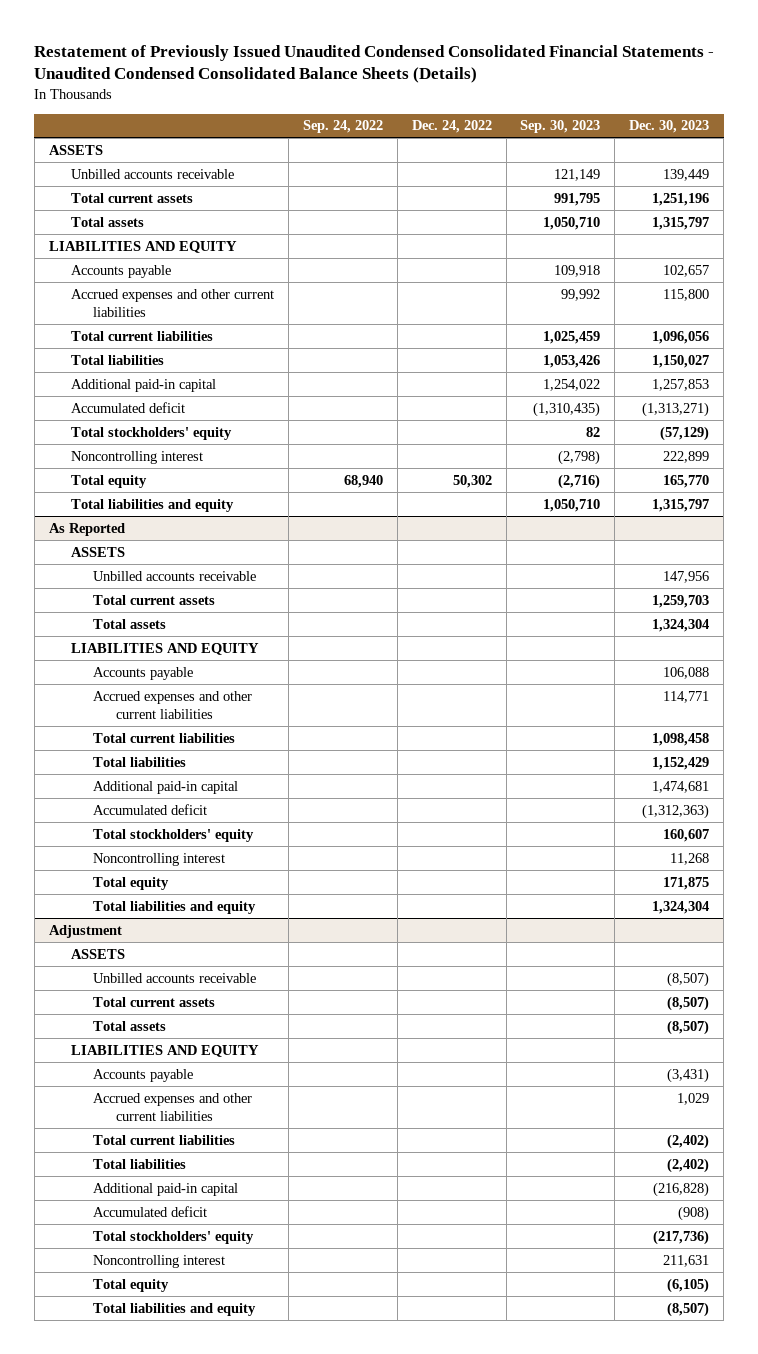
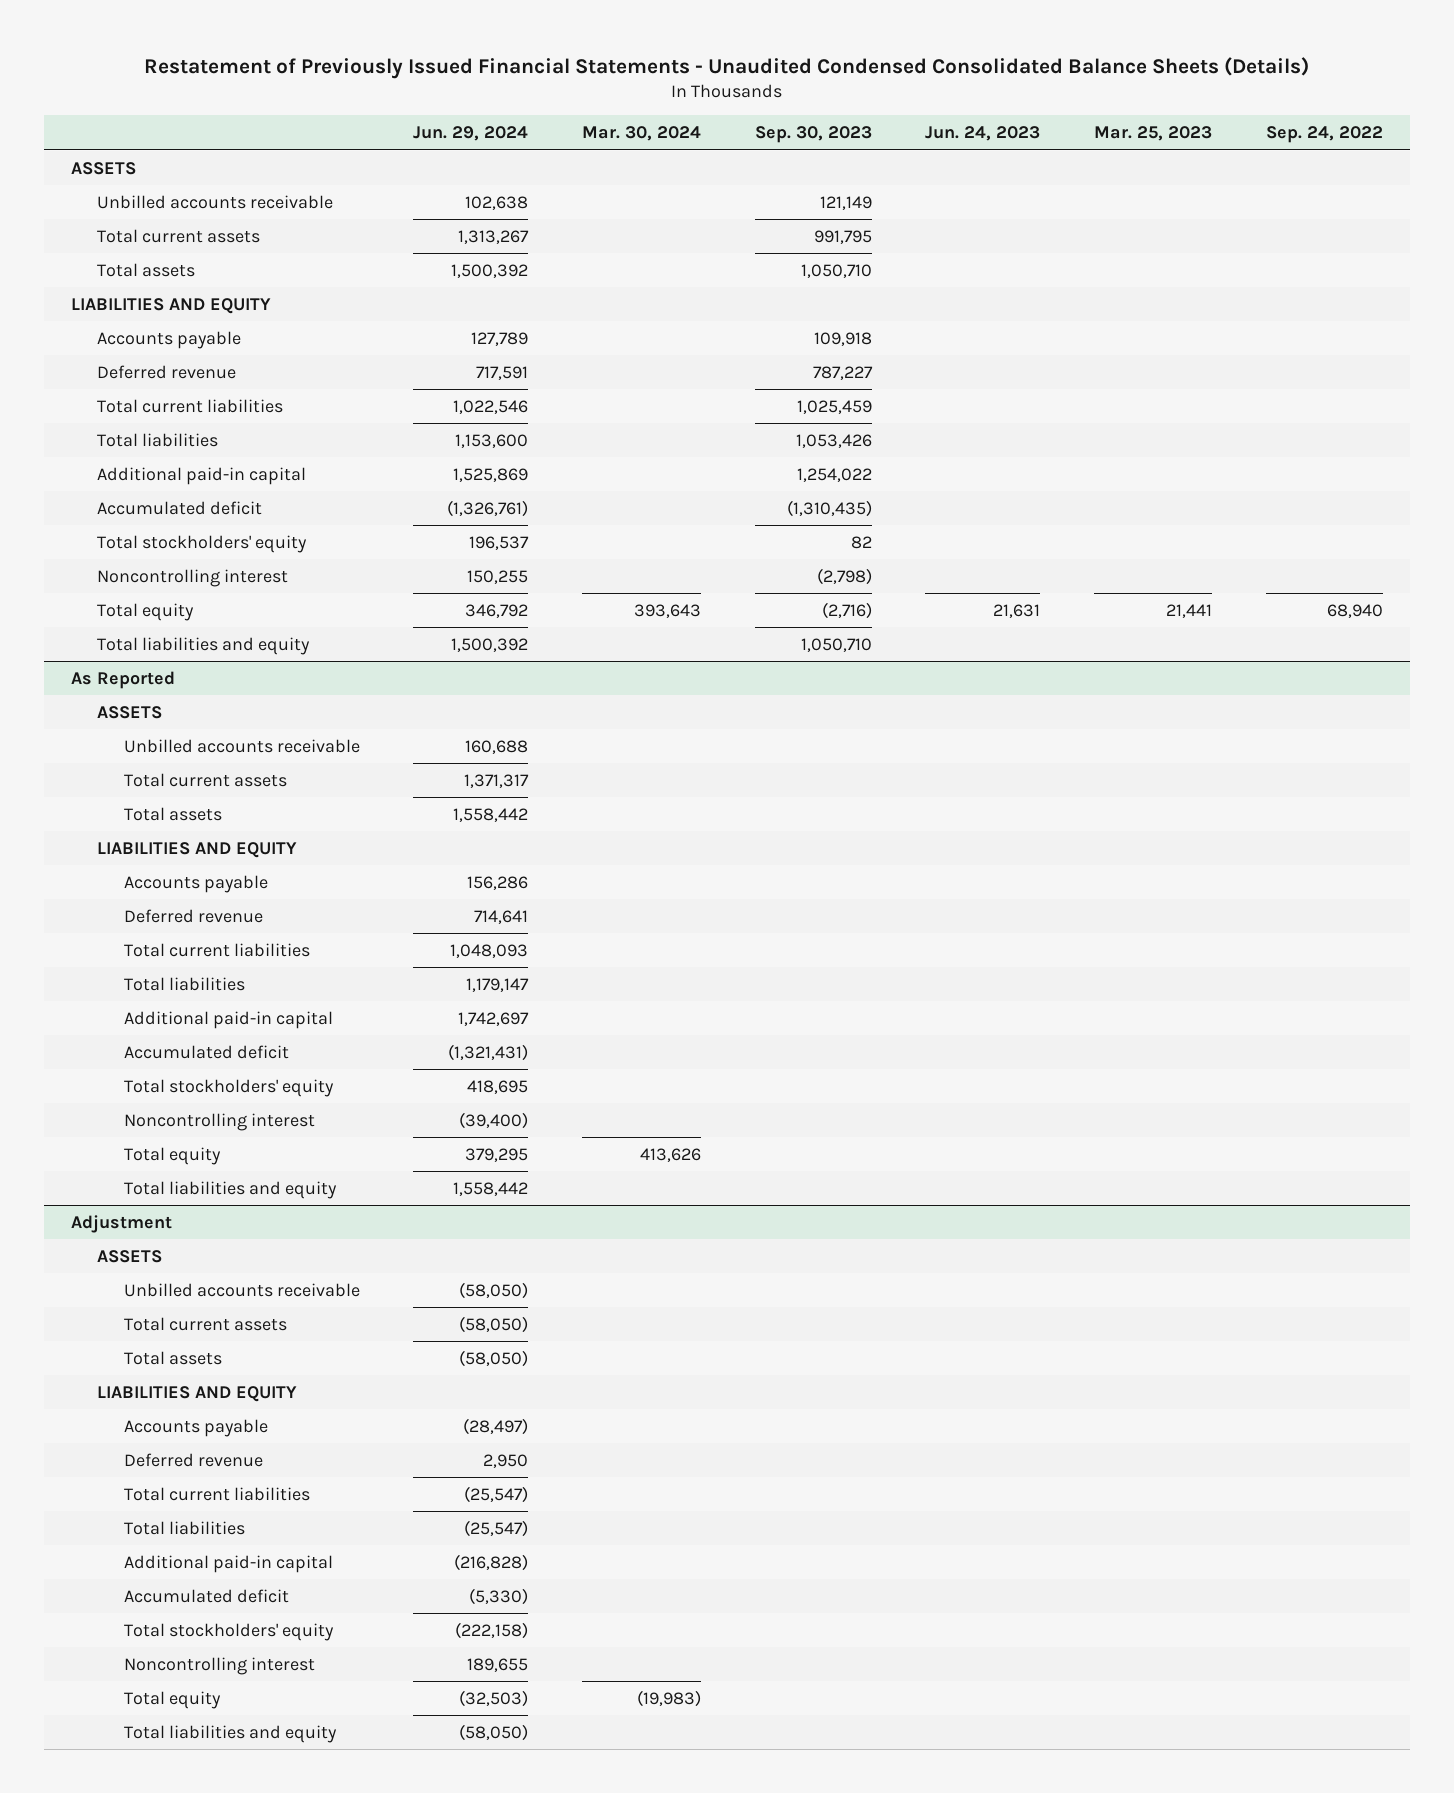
- Restatement of Previously Issued Unaudited Condensed Consolidated Financial Statements - Unaudited Condensed Consolidated Balance Sheets (Details)
+ Restatement of Previously Issued Financial Statements - Unaudited Condensed Consolidated Balance Sheets (Details)
- | Sep. 24, 2022 | Dec. 24, 2022 | Sep. 30, 2023 | Dec. 30, 2023
+ | Jun. 29, 2024 | Mar. 30, 2024 | Sep. 30, 2023 | Jun. 24, 2023 | Mar. 25, 2023 | Sep. 24, 2022
- Accrued expenses and other current liabilities | | | 99,992 | 115,800
+ Deferred revenue | 717,591 | | 787,227 | | |
@ As Reported
- Accrued expenses and other current liabilities | | | | 114,771
+ Deferred revenue | 714,641 | | | | |
@ Adjustment
- Accrued expenses and other current liabilities | | | | 1,029
+ Deferred revenue | 2,950 | | | | |

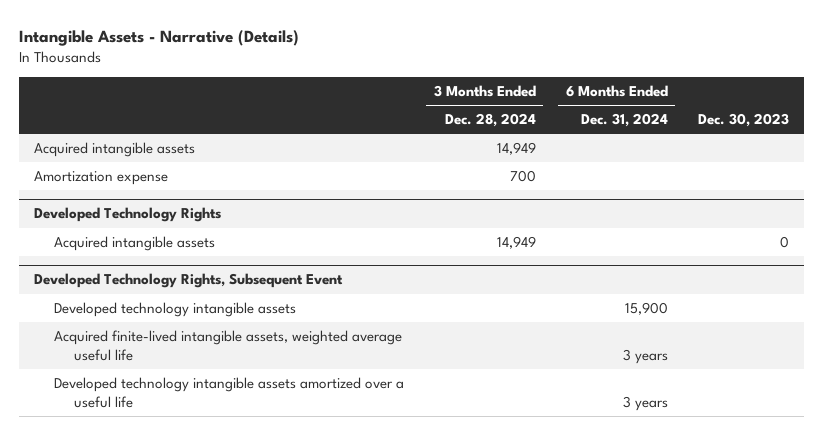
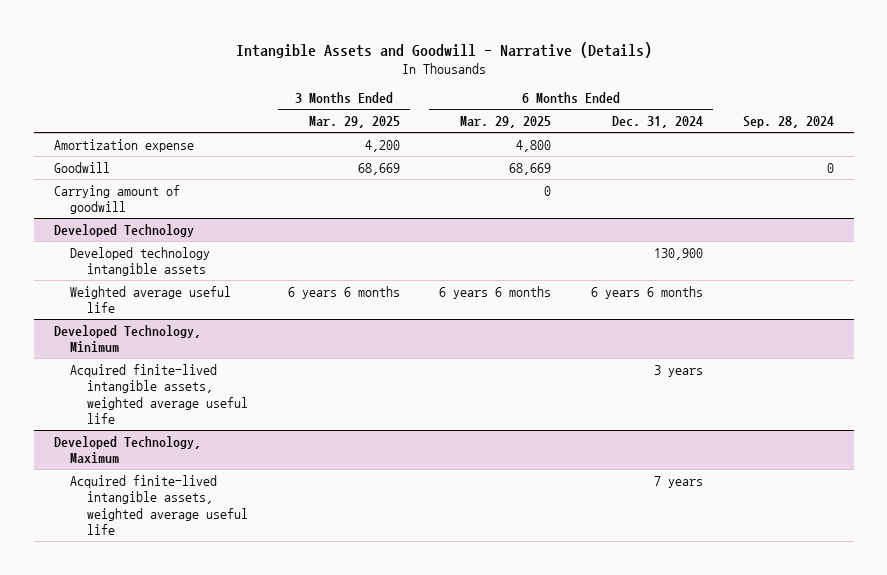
- Intangible Assets - Narrative (Details)
+ Intangible Assets and Goodwill - Narrative (Details)
- | 3 Months Ended Dec. 28, 2024 | 6 Months Ended Dec. 31, 2024 | Dec. 30, 2023
+ | 3 Months Ended Mar. 29, 2025 | 6 Months Ended Mar. 29, 2025 | 6 Months Ended Dec. 31, 2024 | Sep. 28, 2024
- Acquired intangible assets | 14,949 | |
- Developed Technology Rights
- Acquired intangible assets | 14,949 | | 0
- Developed Technology Rights, Subsequent Event
- Developed technology intangible assets | | 15,900 |
+ Goodwill | 68,669 | 68,669 | | 0
+ Carrying amount of goodwill | | 0 | |
+ Developed Technology
+ Developed technology intangible assets | | | 130,900 |
+ Weighted average useful life | 6 years 6 months | 6 years 6 months | 6 years 6 months |
+ Developed Technology, Minimum
- Developed technology intangible assets amortized over a useful life | | 3 years |
+ Developed Technology, Maximum
+ Acquired finite-lived intangible assets, weighted average useful life | | | 7 years |

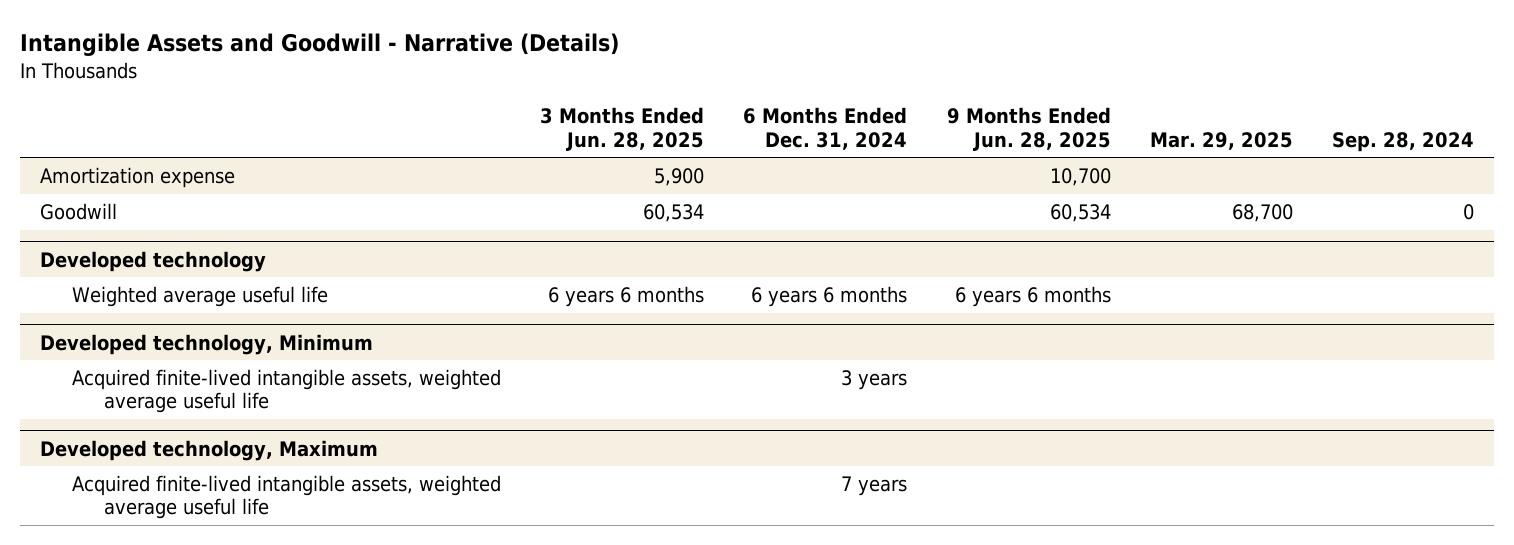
- | 3 Months Ended Mar. 29, 2025 | 6 Months Ended Mar. 29, 2025 | 6 Months Ended Dec. 31, 2024 | Sep. 28, 2024
+ | 3 Months Ended Jun. 28, 2025 | 6 Months Ended Dec. 31, 2024 | 9 Months Ended Jun. 28, 2025 | Mar. 29, 2025 | Sep. 28, 2024
- Carrying amount of goodwill | | 0 | |
- Developed Technology
- Developed technology intangible assets | | | 130,900 |
+ Developed technology
- Developed Technology, Minimum
+ Developed technology, Minimum
- Developed Technology, Maximum
+ Developed technology, Maximum

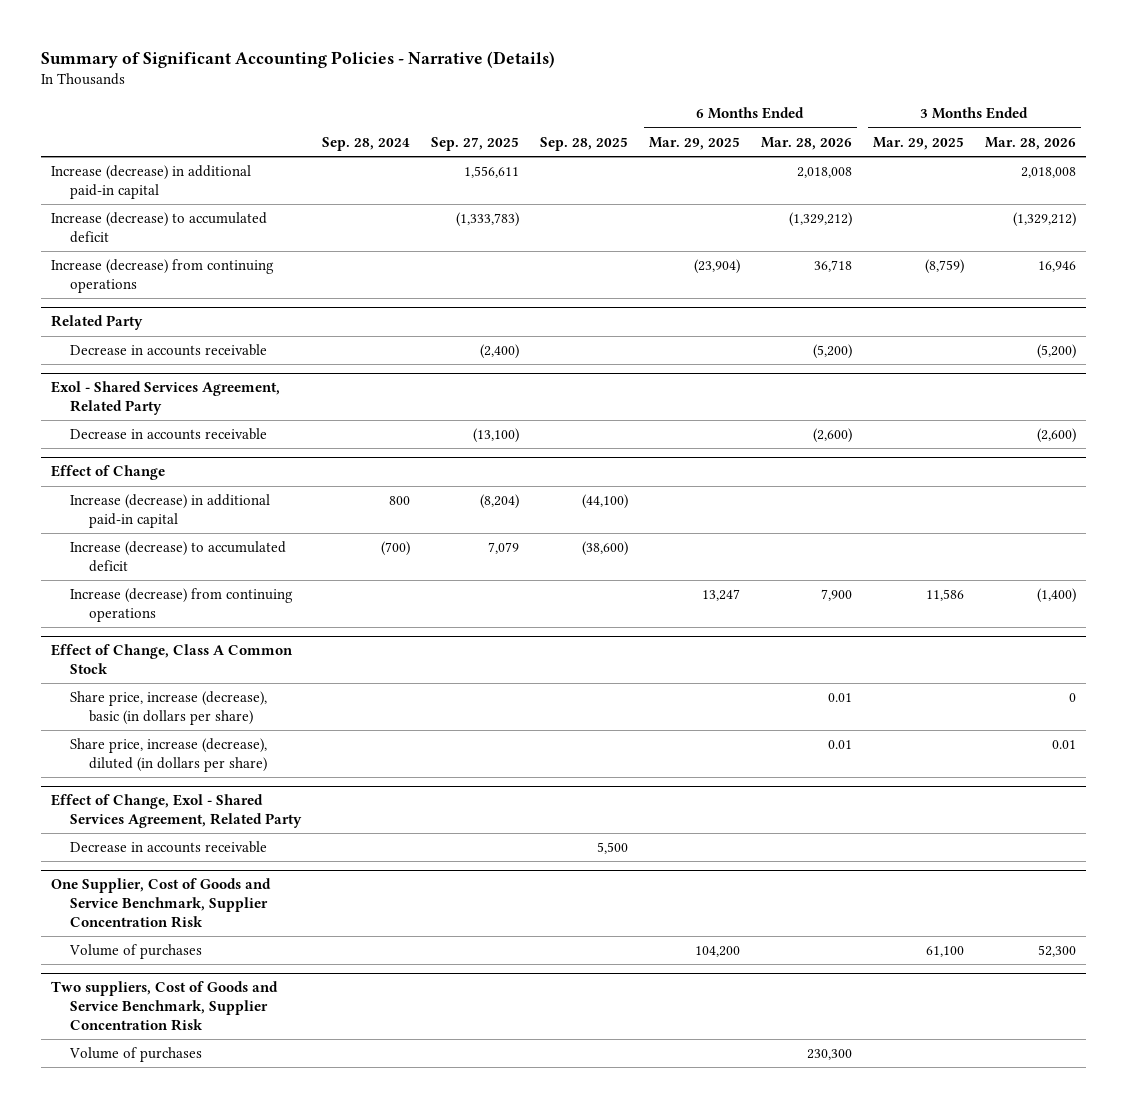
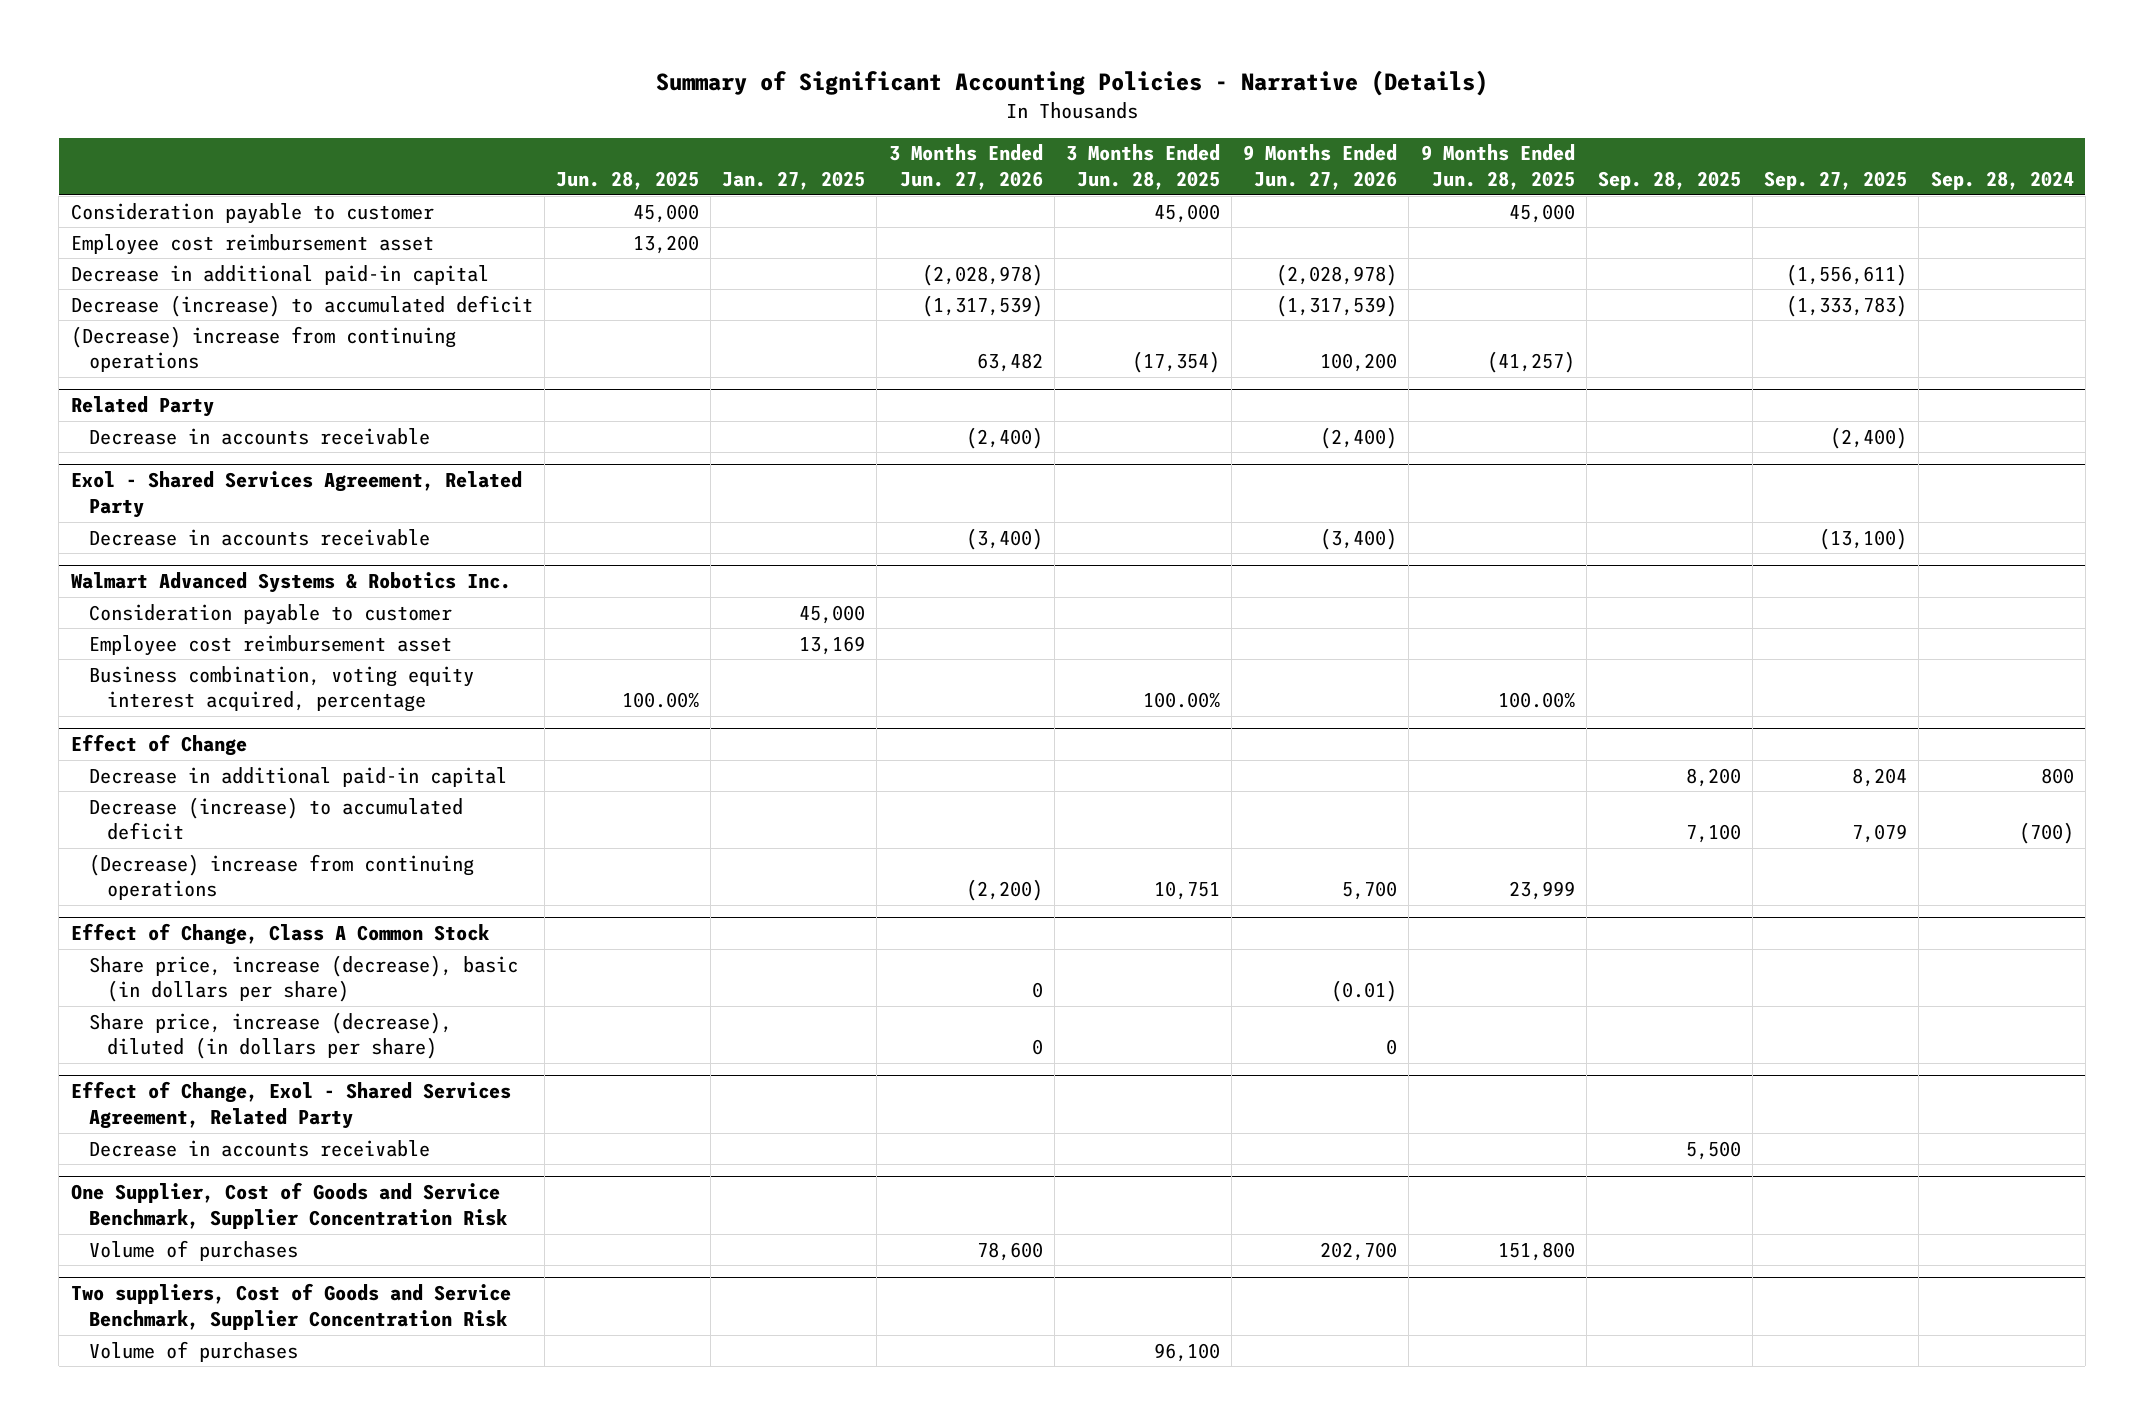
- | Sep. 28, 2024 | Sep. 27, 2025 | Sep. 28, 2025 | 6 Months Ended Mar. 29, 2025 | 6 Months Ended Mar. 28, 2026 | 3 Months Ended Mar. 29, 2025 | 3 Months Ended Mar. 28, 2026
+ | Jun. 28, 2025 | Jan. 27, 2025 | 3 Months Ended Jun. 27, 2026 | 3 Months Ended Jun. 28, 2025 | 9 Months Ended Jun. 27, 2026 | 9 Months Ended Jun. 28, 2025 | Sep. 28, 2025 | Sep. 27, 2025 | Sep. 28, 2024
- Increase (decrease) in additional paid-in capital | | 1,556,611 | | | 2,018,008 | | 2,018,008
- Increase (decrease) to accumulated deficit | | (1,333,783) | | | (1,329,212) | | (1,329,212)
- Increase (decrease) from continuing operations | | | | (23,904) | 36,718 | (8,759) | 16,946
+ Consideration payable to customer | 45,000 | | | 45,000 | | 45,000 | | |
+ Employee cost reimbursement asset | 13,200 | | | | | | | |
+ Decrease in additional paid-in capital | | | (2,028,978) | | (2,028,978) | | | (1,556,611) |
+ Decrease (increase) to accumulated deficit | | | (1,317,539) | | (1,317,539) | | | (1,333,783) |
+ (Decrease) increase from continuing operations | | | 63,482 | (17,354) | 100,200 | (41,257) | | |
+ Walmart Advanced Systems & Robotics Inc.
+ Consideration payable to customer | | 45,000 | | | | | | |
+ Employee cost reimbursement asset | | 13,169 | | | | | | |
+ Business combination, voting equity interest acquired, percentage | 100.00% | | | 100.00% | | 100.00% | | |
@ Effect of Change
- Increase (decrease) in additional paid-in capital | 800 | (8,204) | (44,100) | | | |
- Increase (decrease) to accumulated deficit | (700) | 7,079 | (38,600) | | | |
- Increase (decrease) from continuing operations | | | | 13,247 | 7,900 | 11,586 | (1,400)
+ Decrease in additional paid-in capital | | | | | | | 8,200 | 8,204 | 800
+ Decrease (increase) to accumulated deficit | | | | | | | 7,100 | 7,079 | (700)
+ (Decrease) increase from continuing operations | | | (2,200) | 10,751 | 5,700 | 23,999 | | |

